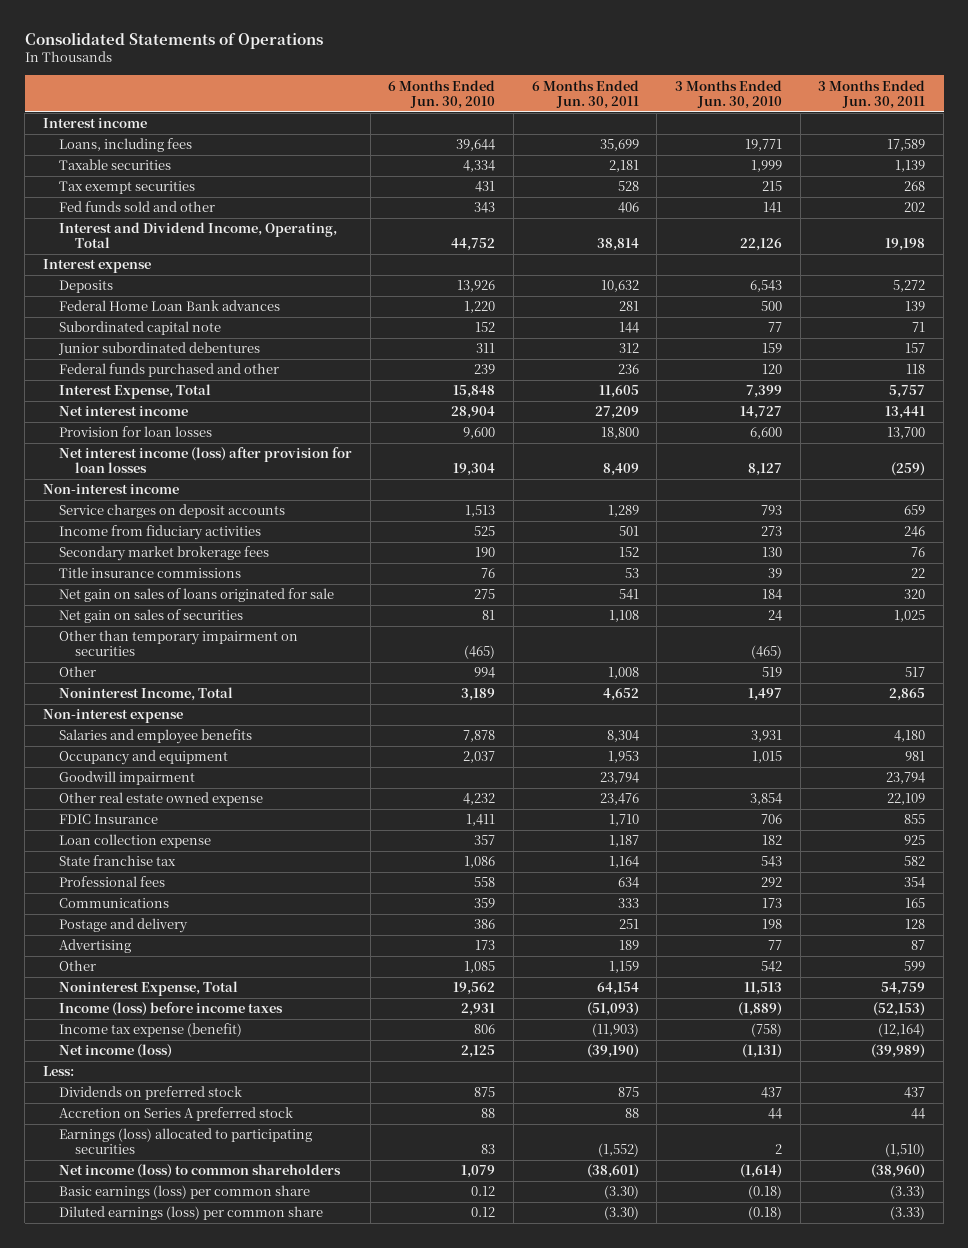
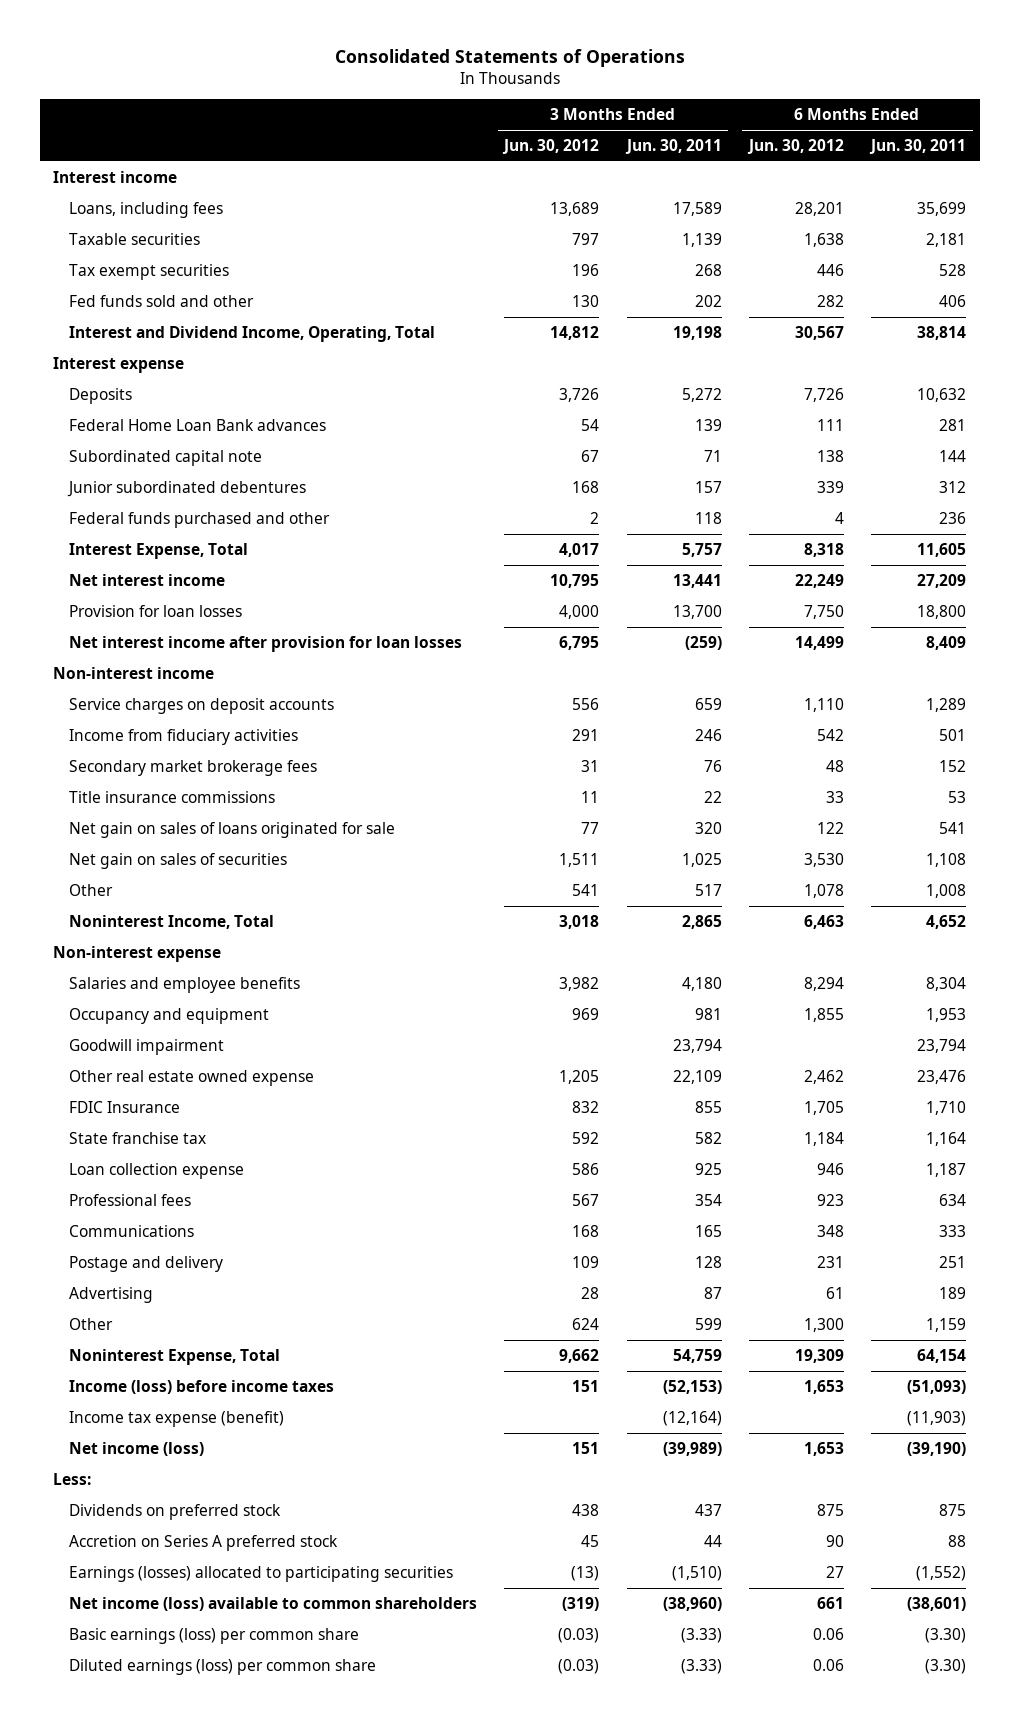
- | 6 Months Ended Jun. 30, 2010 | 6 Months Ended Jun. 30, 2011 | 3 Months Ended Jun. 30, 2010 | 3 Months Ended Jun. 30, 2011
+ | 3 Months Ended Jun. 30, 2012 | 3 Months Ended Jun. 30, 2011 | 6 Months Ended Jun. 30, 2012 | 6 Months Ended Jun. 30, 2011
- Net interest income (loss) after provision for loan losses | 19,304 | 8,409 | 8,127 | (259)
+ Net interest income after provision for loan losses | 6,795 | (259) | 14,499 | 8,409
- Other than temporary impairment on securities | (465) | | (465) |
moved down: Loan collection expense | 586 | 925 | 946 | 1,187
- Earnings (loss) allocated to participating securities | 83 | (1,552) | 2 | (1,510)
- Net income (loss) to common shareholders | 1,079 | (38,601) | (1,614) | (38,960)
+ Earnings (losses) allocated to participating securities | (13) | (1,510) | 27 | (1,552)
+ Net income (loss) available to common shareholders | (319) | (38,960) | 661 | (38,601)

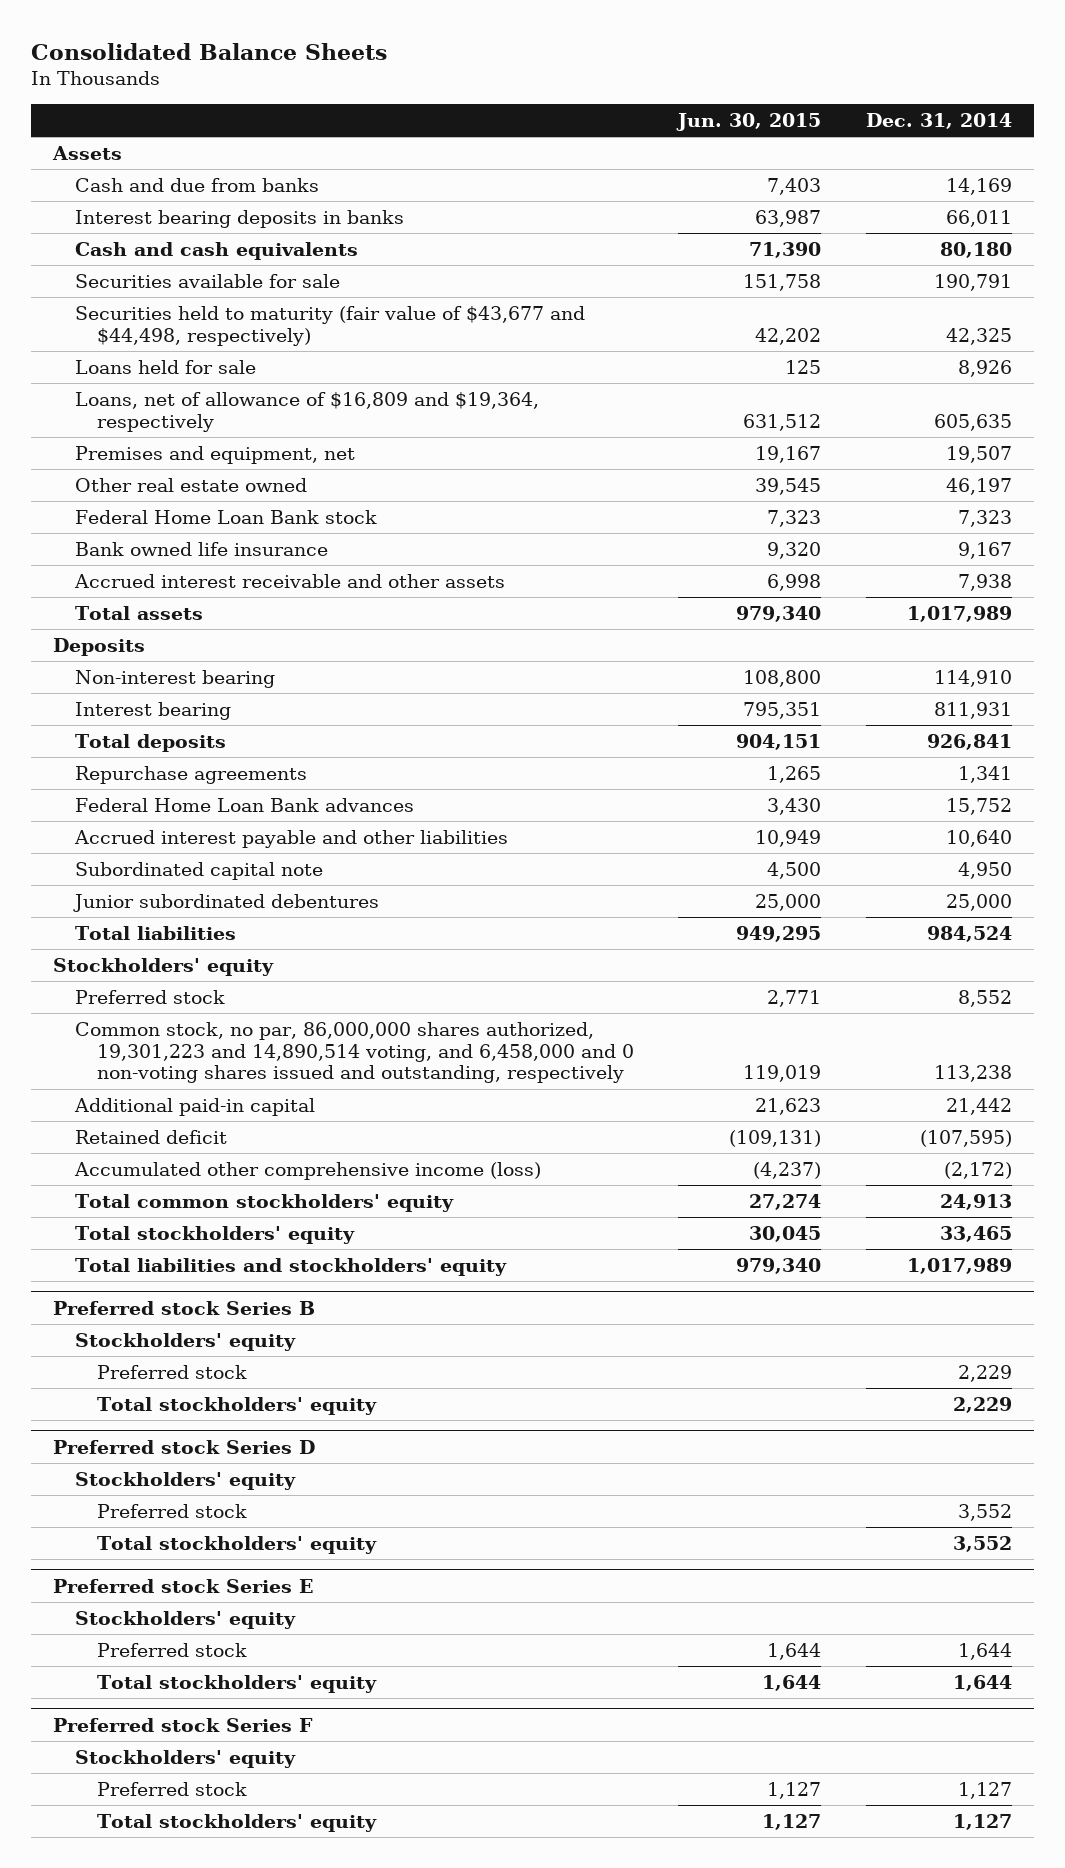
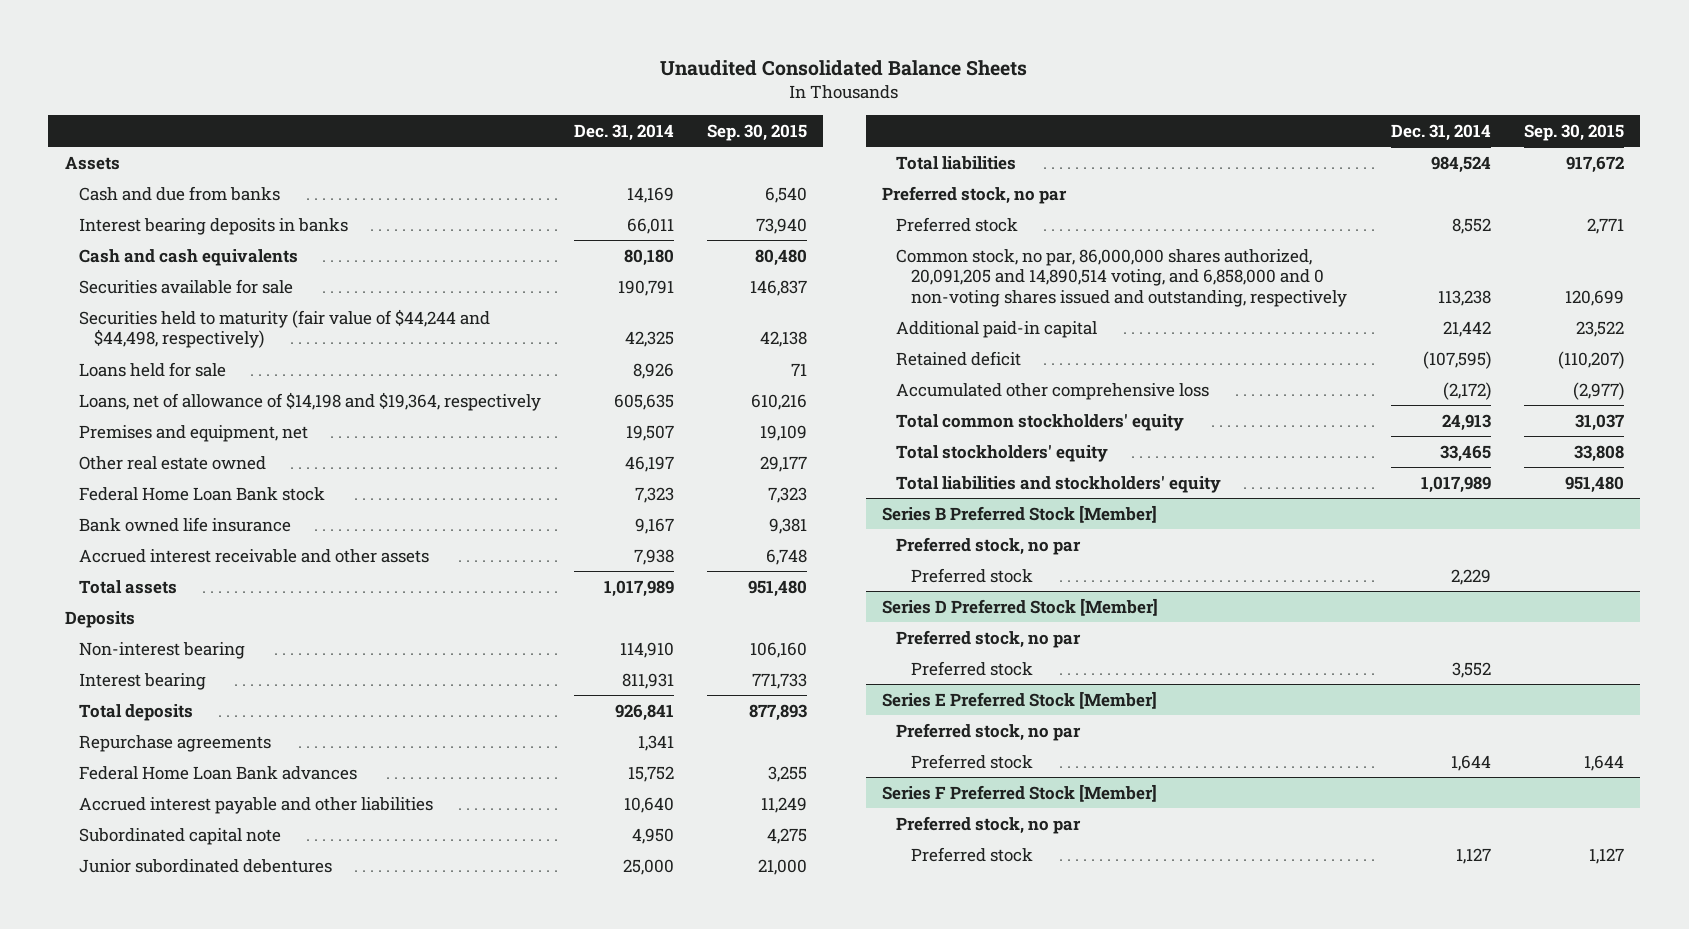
- Consolidated Balance Sheets
+ Unaudited Consolidated Balance Sheets
- | Jun. 30, 2015 | Dec. 31, 2014
+ | Dec. 31, 2014 | Sep. 30, 2015
- Securities held to maturity (fair value of $43,677 and $44,498, respectively) | 42,202 | 42,325
+ Securities held to maturity (fair value of $44,244 and $44,498, respectively) | 42,325 | 42,138
- Loans, net of allowance of $16,809 and $19,364, respectively | 631,512 | 605,635
+ Loans, net of allowance of $14,198 and $19,364, respectively | 605,635 | 610,216
- Stockholders' equity
+ Preferred stock, no par
- Common stock, no par, 86,000,000 shares authorized, 19,301,223 and 14,890,514 voting, and 6,458,000 and 0 non-voting shares issued and outstanding, respectively | 119,019 | 113,238
+ Common stock, no par, 86,000,000 shares authorized, 20,091,205 and 14,890,514 voting, and 6,858,000 and 0 non-voting shares issued and outstanding, respectively | 113,238 | 120,699
- Accumulated other comprehensive income (loss) | (4,237) | (2,172)
+ Accumulated other comprehensive loss | (2,172) | (2,977)
- Preferred stock Series B
- Stockholders' equity
+ Series B Preferred Stock [Member]
+ Preferred stock, no par
- Total stockholders' equity | | 2,229
- Preferred stock Series D
- Stockholders' equity
+ Series D Preferred Stock [Member]
+ Preferred stock, no par
- Total stockholders' equity | | 3,552
- Preferred stock Series E
- Stockholders' equity
+ Series E Preferred Stock [Member]
+ Preferred stock, no par
- Total stockholders' equity | 1,644 | 1,644
- Preferred stock Series F
- Stockholders' equity
+ Series F Preferred Stock [Member]
+ Preferred stock, no par
- Total stockholders' equity | 1,127 | 1,127

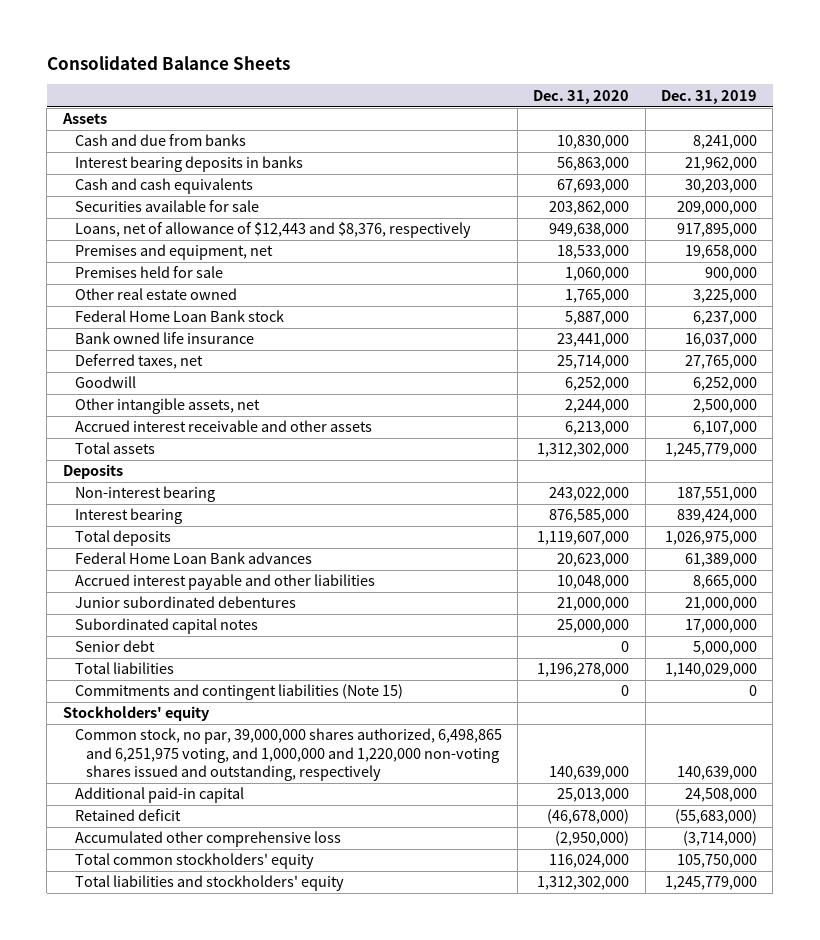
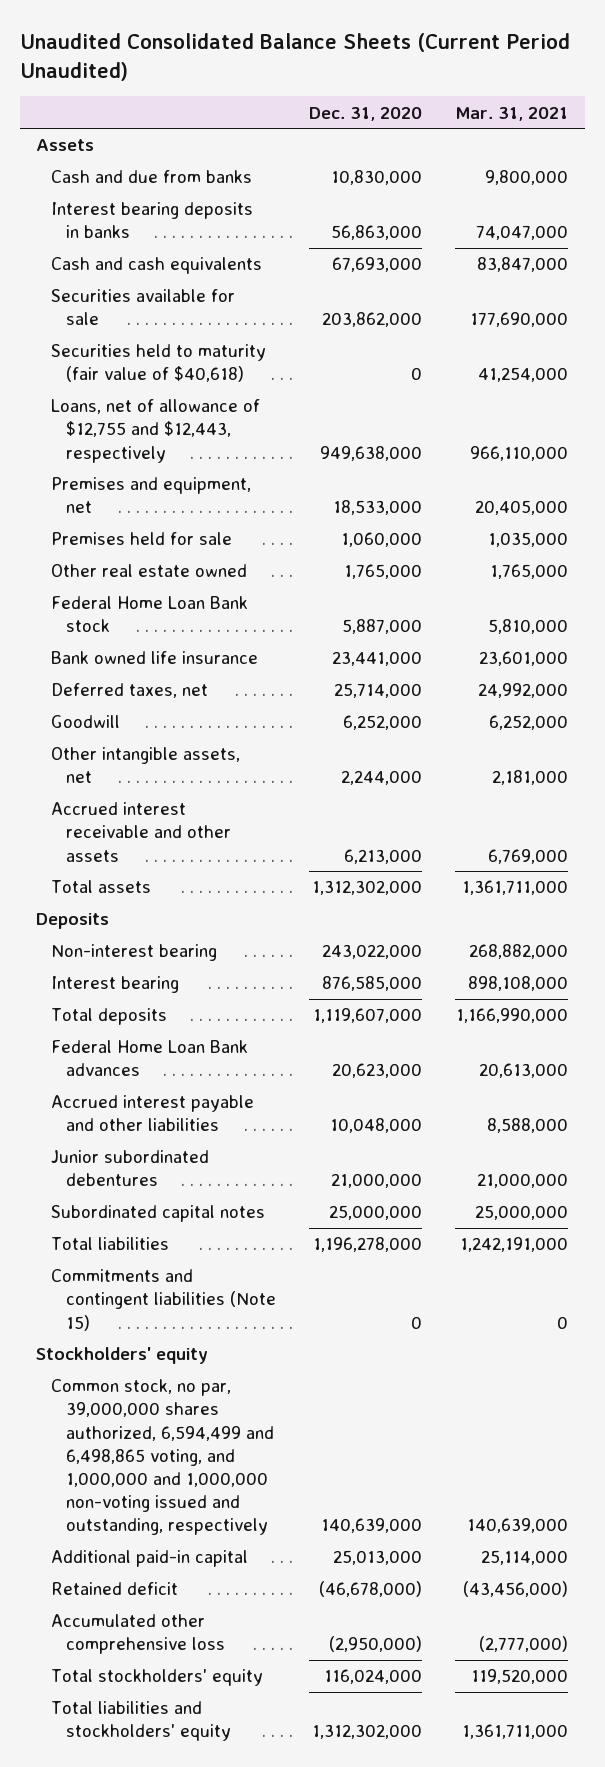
- Consolidated Balance Sheets
+ Unaudited Consolidated Balance Sheets (Current Period Unaudited)
- | Dec. 31, 2020 | Dec. 31, 2019
+ | Dec. 31, 2020 | Mar. 31, 2021
- Loans, net of allowance of $12,443 and $8,376, respectively | 949,638,000 | 917,895,000
+ Securities held to maturity (fair value of $40,618) | 0 | 41,254,000
+ Loans, net of allowance of $12,755 and $12,443, respectively | 949,638,000 | 966,110,000
- Senior debt | 0 | 5,000,000
- Common stock, no par, 39,000,000 shares authorized, 6,498,865 and 6,251,975 voting, and 1,000,000 and 1,220,000 non-voting shares issued and outstanding, respectively | 140,639,000 | 140,639,000
+ Common stock, no par, 39,000,000 shares authorized, 6,594,499 and 6,498,865 voting, and 1,000,000 and 1,000,000 non-voting issued and outstanding, respectively | 140,639,000 | 140,639,000
- Total common stockholders' equity | 116,024,000 | 105,750,000
+ Total stockholders' equity | 116,024,000 | 119,520,000

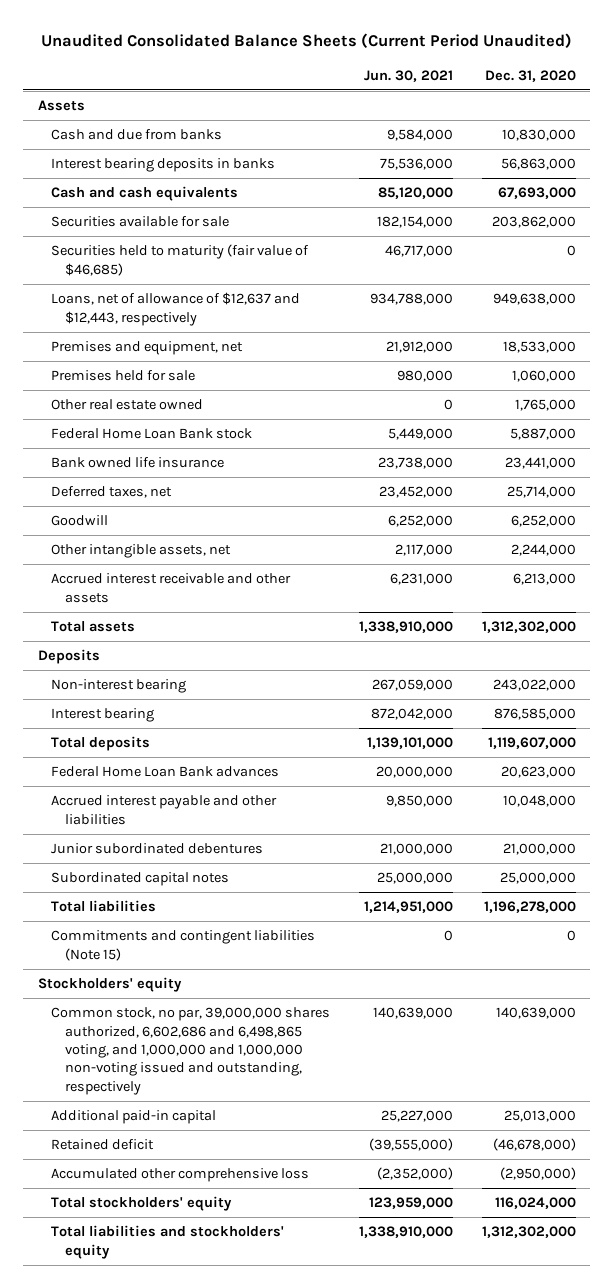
- | Dec. 31, 2020 | Mar. 31, 2021
+ | Jun. 30, 2021 | Dec. 31, 2020
- Securities held to maturity (fair value of $40,618) | 0 | 41,254,000
- Loans, net of allowance of $12,755 and $12,443, respectively | 949,638,000 | 966,110,000
+ Securities held to maturity (fair value of $46,685) | 46,717,000 | 0
+ Loans, net of allowance of $12,637 and $12,443, respectively | 934,788,000 | 949,638,000
- Common stock, no par, 39,000,000 shares authorized, 6,594,499 and 6,498,865 voting, and 1,000,000 and 1,000,000 non-voting issued and outstanding, respectively | 140,639,000 | 140,639,000
+ Common stock, no par, 39,000,000 shares authorized, 6,602,686 and 6,498,865 voting, and 1,000,000 and 1,000,000 non-voting issued and outstanding, respectively | 140,639,000 | 140,639,000

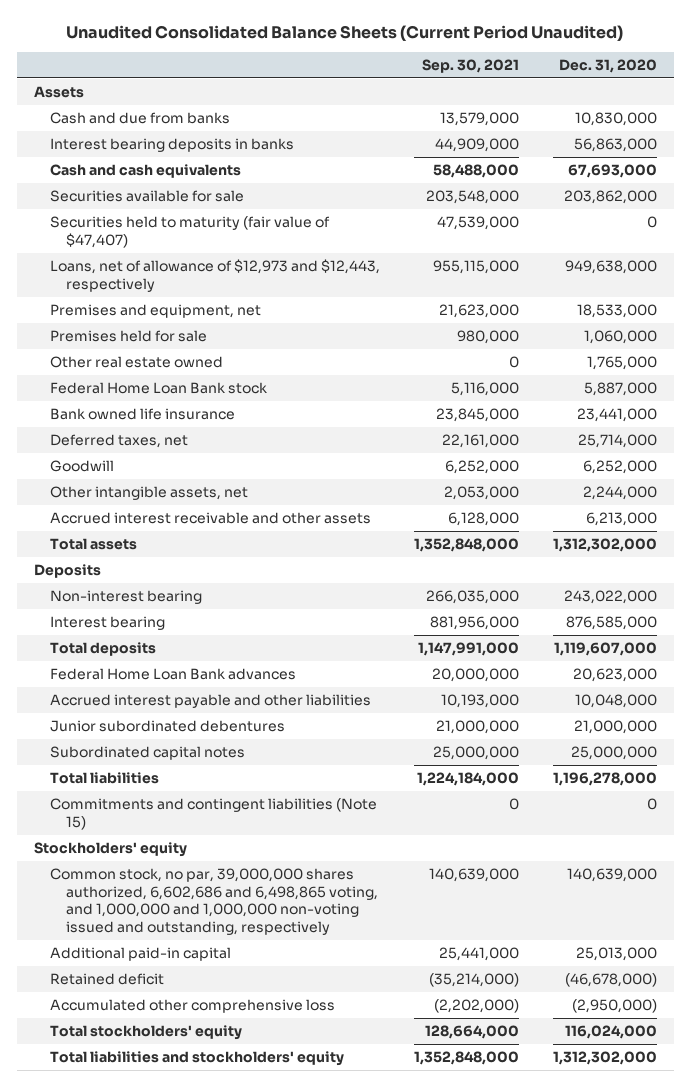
- | Jun. 30, 2021 | Dec. 31, 2020
+ | Sep. 30, 2021 | Dec. 31, 2020
- Securities held to maturity (fair value of $46,685) | 46,717,000 | 0
- Loans, net of allowance of $12,637 and $12,443, respectively | 934,788,000 | 949,638,000
+ Securities held to maturity (fair value of $47,407) | 47,539,000 | 0
+ Loans, net of allowance of $12,973 and $12,443, respectively | 955,115,000 | 949,638,000

